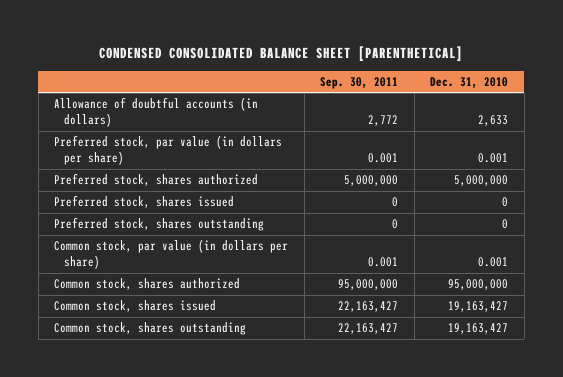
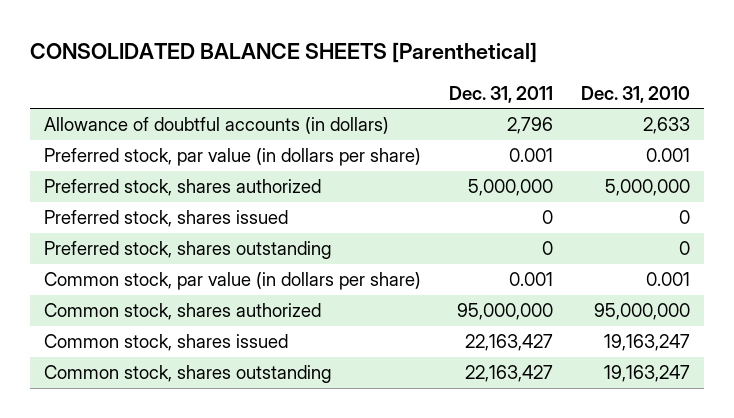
- CONDENSED CONSOLIDATED BALANCE SHEET [PARENTHETICAL]
+ CONSOLIDATED BALANCE SHEETS [Parenthetical]
- | Sep. 30, 2011 | Dec. 31, 2010
+ | Dec. 31, 2011 | Dec. 31, 2010
- Common stock, shares issued | 22,163,427 | 19,163,427
- Common stock, shares outstanding | 22,163,427 | 19,163,427
+ Common stock, shares issued | 22,163,427 | 19,163,247
+ Common stock, shares outstanding | 22,163,427 | 19,163,247

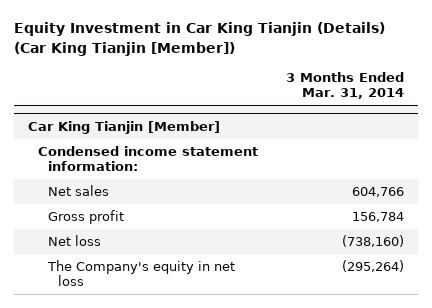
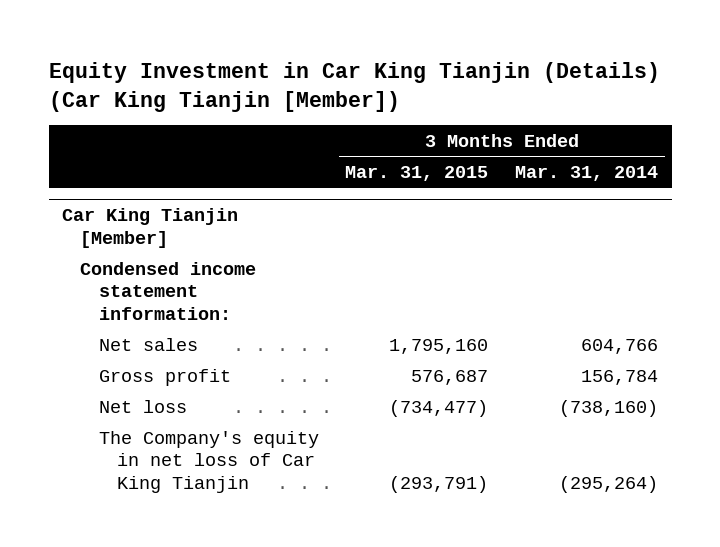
- | 3 Months Ended Mar. 31, 2014
+ | 3 Months Ended Mar. 31, 2015 | 3 Months Ended Mar. 31, 2014
@ Car King Tianjin [Member]
- The Company's equity in net loss | (295,264)
+ The Company's equity in net loss of Car King Tianjin | (293,791) | (295,264)

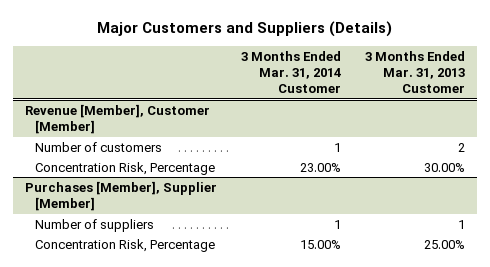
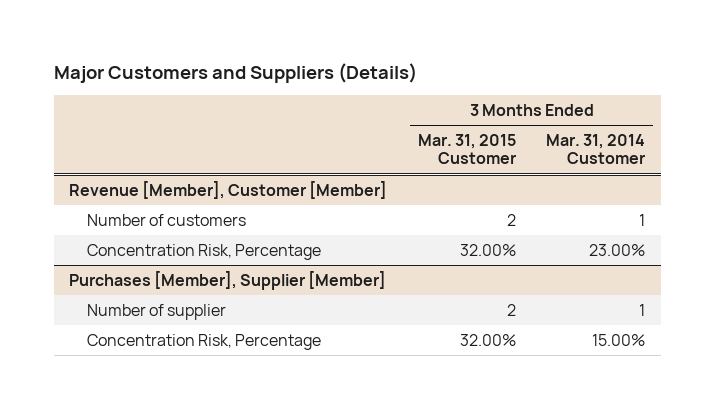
- | 3 Months Ended Mar. 31, 2014 Customer | 3 Months Ended Mar. 31, 2013 Customer
+ | 3 Months Ended Mar. 31, 2015 Customer | 3 Months Ended Mar. 31, 2014 Customer
@ Purchases [Member], Supplier [Member]
- Number of suppliers | 1 | 1
+ Number of supplier | 2 | 1

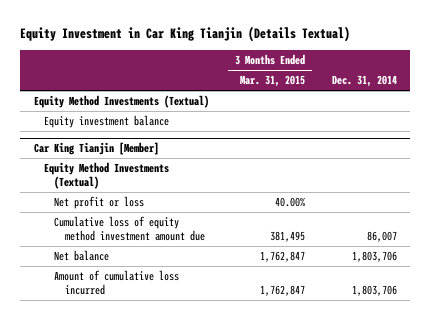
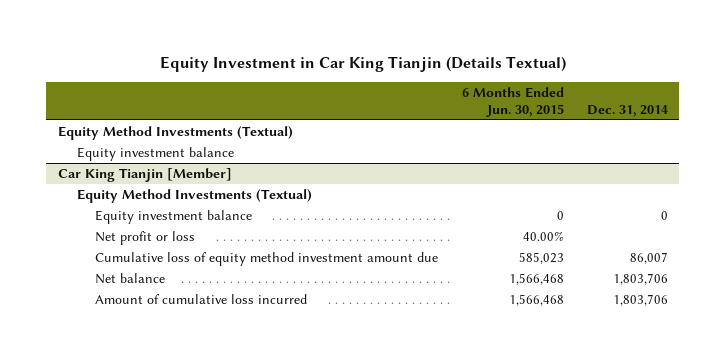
- | 3 Months Ended Mar. 31, 2015 | Dec. 31, 2014
+ | 6 Months Ended Jun. 30, 2015 | Dec. 31, 2014
@ Car King Tianjin [Member]
+ Equity investment balance | 0 | 0

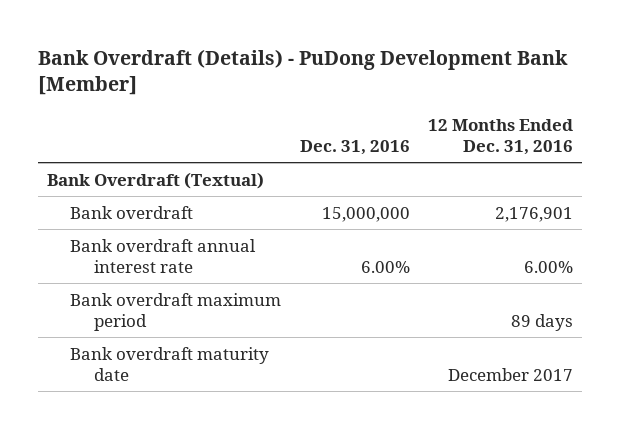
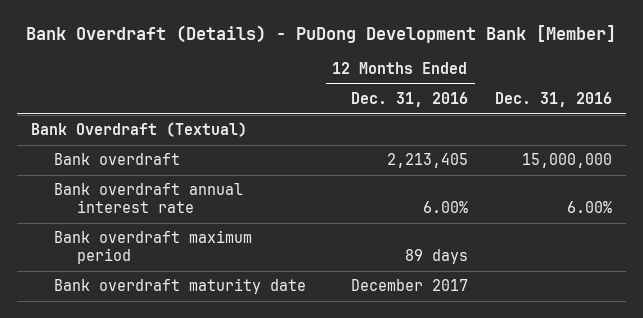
- | Dec. 31, 2016 | 12 Months Ended Dec. 31, 2016
+ | 12 Months Ended Dec. 31, 2016 | Dec. 31, 2016
- Bank overdraft | 15,000,000 | 2,176,901
+ Bank overdraft | 2,213,405 | 15,000,000

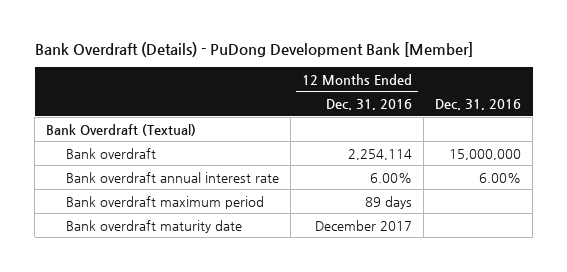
- Bank overdraft | 2,213,405 | 15,000,000
+ Bank overdraft | 2,254,114 | 15,000,000

